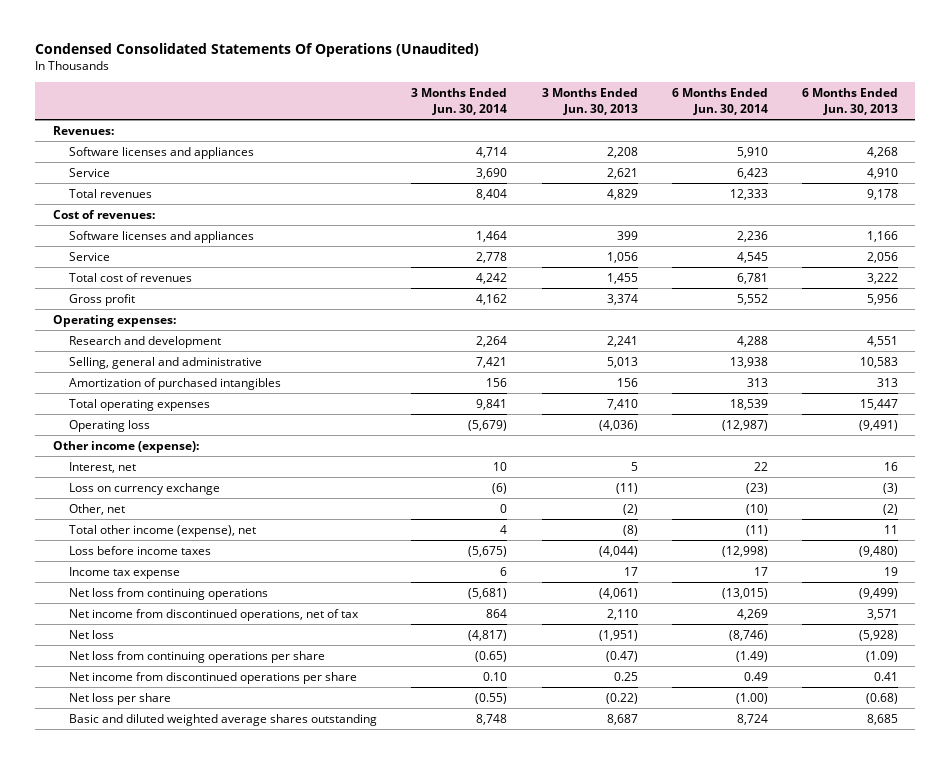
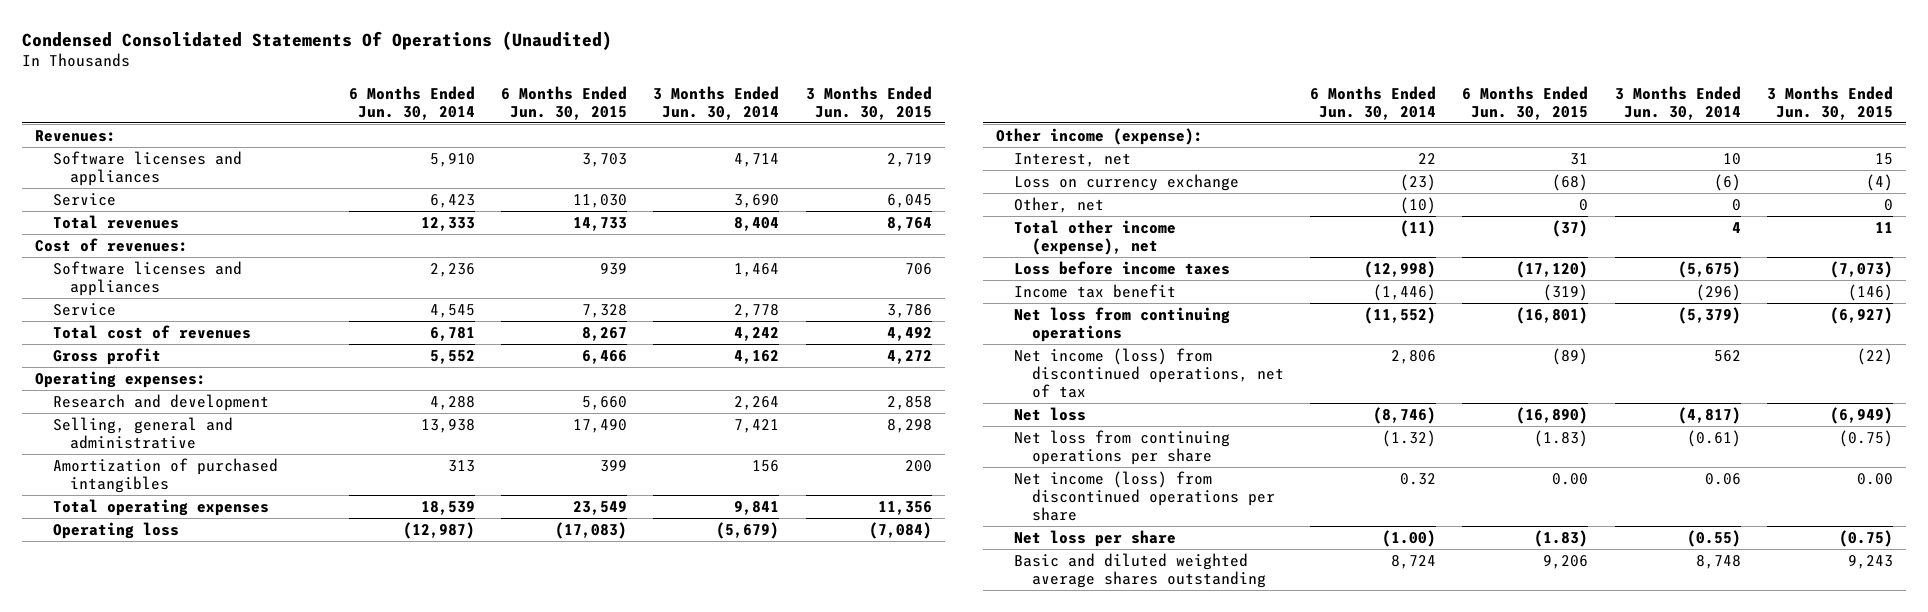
- | 3 Months Ended Jun. 30, 2014 | 3 Months Ended Jun. 30, 2013 | 6 Months Ended Jun. 30, 2014 | 6 Months Ended Jun. 30, 2013
+ | 6 Months Ended Jun. 30, 2014 | 6 Months Ended Jun. 30, 2015 | 3 Months Ended Jun. 30, 2014 | 3 Months Ended Jun. 30, 2015
- Income tax expense | 6 | 17 | 17 | 19
- Net loss from continuing operations | (5,681) | (4,061) | (13,015) | (9,499)
- Net income from discontinued operations, net of tax | 864 | 2,110 | 4,269 | 3,571
+ Income tax benefit | (1,446) | (319) | (296) | (146)
+ Net loss from continuing operations | (11,552) | (16,801) | (5,379) | (6,927)
+ Net income (loss) from discontinued operations, net of tax | 2,806 | (89) | 562 | (22)
- Net loss from continuing operations per share | (0.65) | (0.47) | (1.49) | (1.09)
- Net income from discontinued operations per share | 0.10 | 0.25 | 0.49 | 0.41
+ Net loss from continuing operations per share | (1.32) | (1.83) | (0.61) | (0.75)
+ Net income (loss) from discontinued operations per share | 0.32 | 0.00 | 0.06 | 0.00

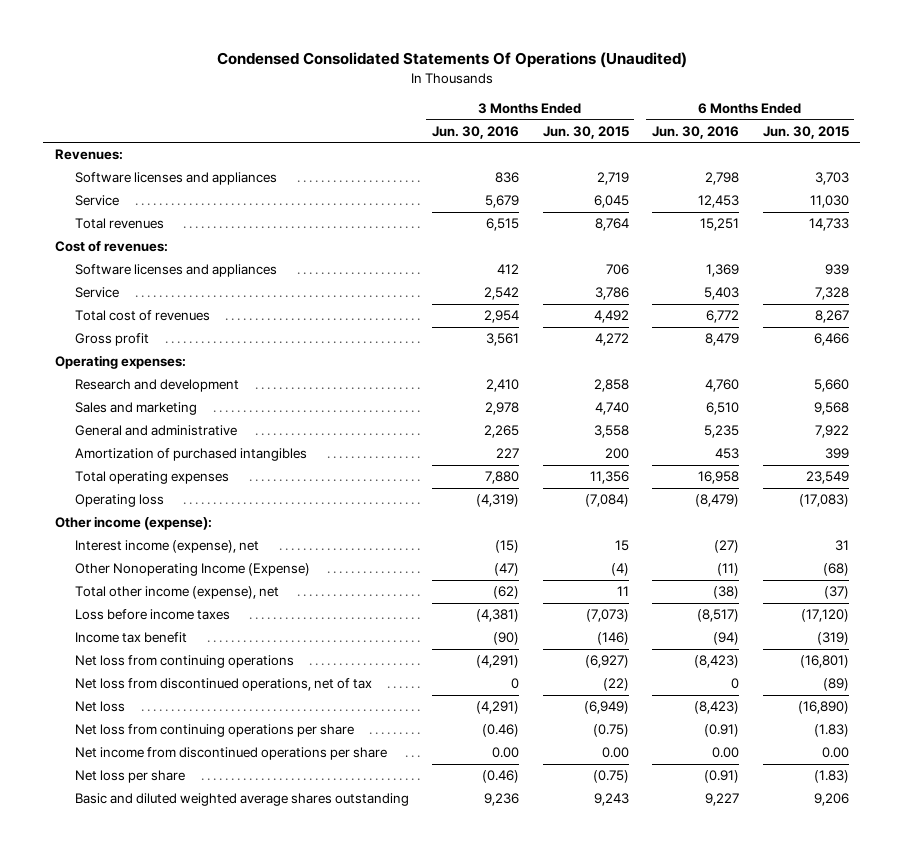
- | 6 Months Ended Jun. 30, 2014 | 6 Months Ended Jun. 30, 2015 | 3 Months Ended Jun. 30, 2014 | 3 Months Ended Jun. 30, 2015
+ | 3 Months Ended Jun. 30, 2016 | 3 Months Ended Jun. 30, 2015 | 6 Months Ended Jun. 30, 2016 | 6 Months Ended Jun. 30, 2015
- Selling, general and administrative | 13,938 | 17,490 | 7,421 | 8,298
+ Sales and marketing | 2,978 | 4,740 | 6,510 | 9,568
+ General and administrative | 2,265 | 3,558 | 5,235 | 7,922
- Interest, net | 22 | 31 | 10 | 15
- Loss on currency exchange | (23) | (68) | (6) | (4)
- Other, net | (10) | 0 | 0 | 0
+ Interest income (expense), net | (15) | 15 | (27) | 31
+ Other Nonoperating Income (Expense) | (47) | (4) | (11) | (68)
- Net income (loss) from discontinued operations, net of tax | 2,806 | (89) | 562 | (22)
+ Net loss from discontinued operations, net of tax | 0 | (22) | 0 | (89)
- Net income (loss) from discontinued operations per share | 0.32 | 0.00 | 0.06 | 0.00
+ Net income from discontinued operations per share | 0.00 | 0.00 | 0.00 | 0.00

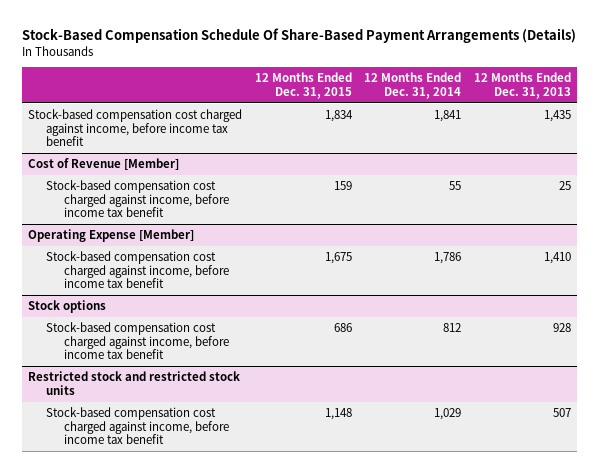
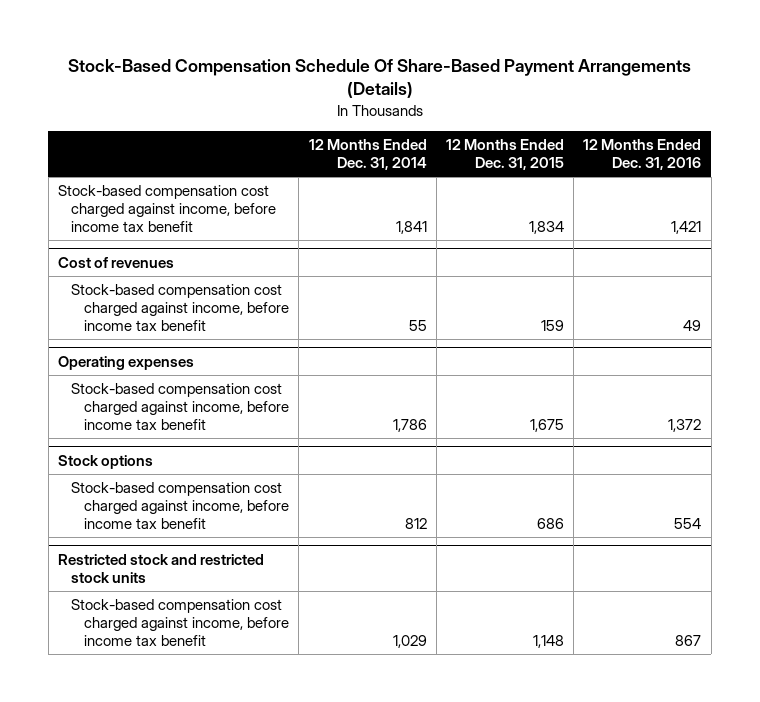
- | 12 Months Ended Dec. 31, 2015 | 12 Months Ended Dec. 31, 2014 | 12 Months Ended Dec. 31, 2013
+ | 12 Months Ended Dec. 31, 2014 | 12 Months Ended Dec. 31, 2015 | 12 Months Ended Dec. 31, 2016
- Cost of Revenue [Member]
+ Cost of revenues
- Operating Expense [Member]
+ Operating expenses

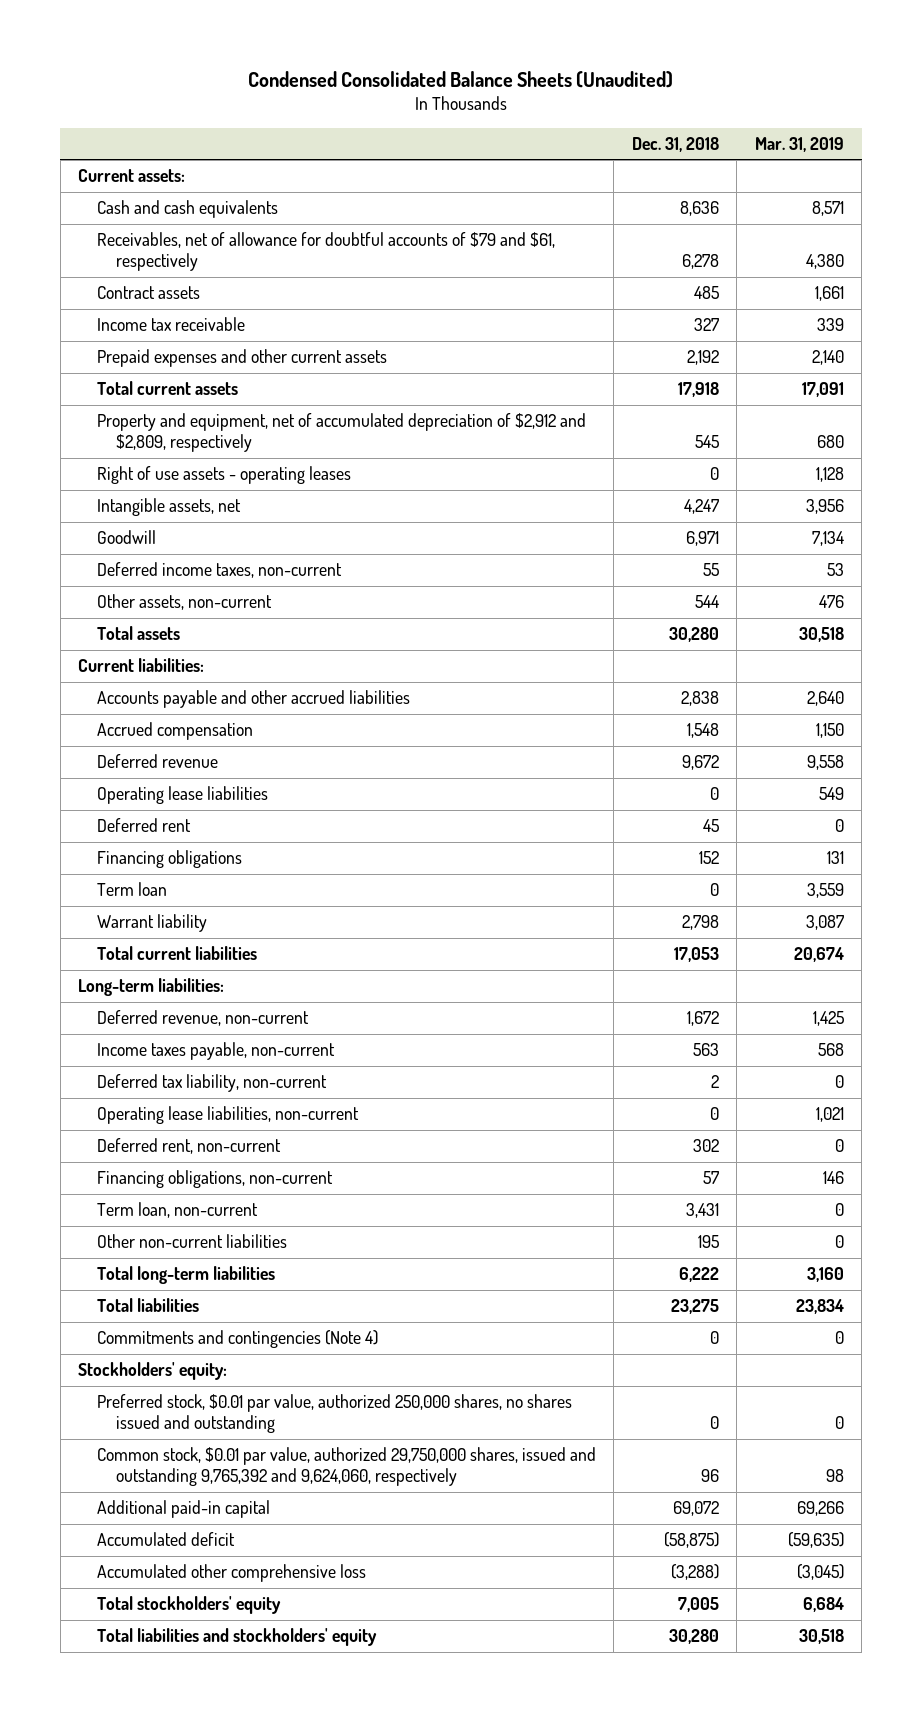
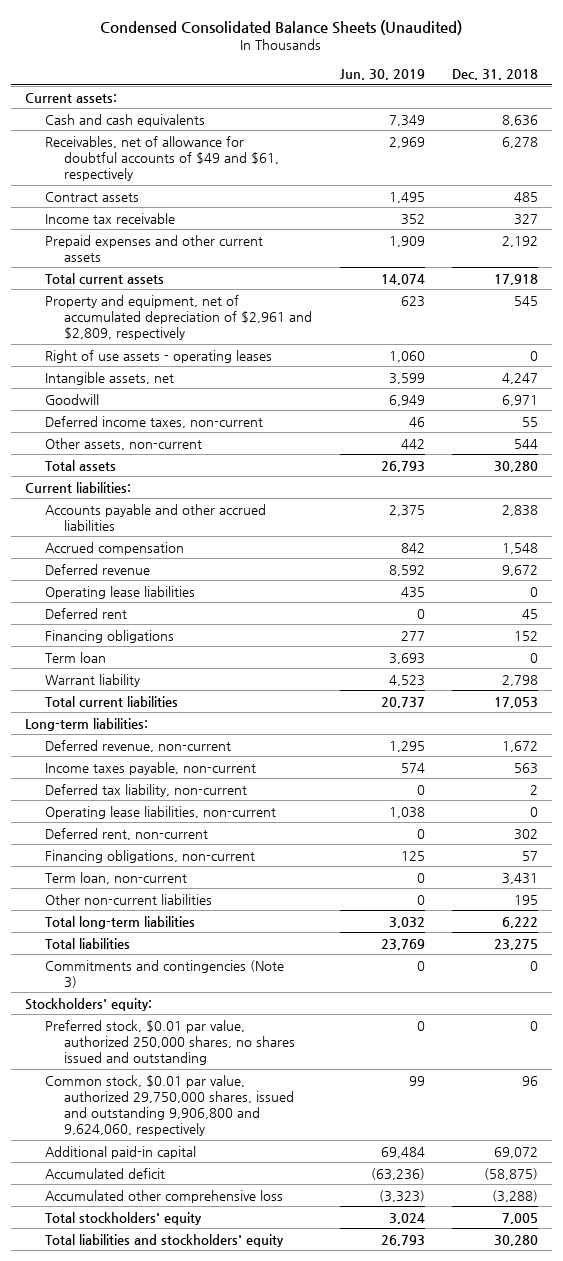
- | Dec. 31, 2018 | Mar. 31, 2019
+ | Jun. 30, 2019 | Dec. 31, 2018
- Receivables, net of allowance for doubtful accounts of $79 and $61, respectively | 6,278 | 4,380
+ Receivables, net of allowance for doubtful accounts of $49 and $61, respectively | 2,969 | 6,278
- Property and equipment, net of accumulated depreciation of $2,912 and $2,809, respectively | 545 | 680
+ Property and equipment, net of accumulated depreciation of $2,961 and $2,809, respectively | 623 | 545
- Commitments and contingencies (Note 4) | 0 | 0
+ Commitments and contingencies (Note 3) | 0 | 0
- Common stock, $0.01 par value, authorized 29,750,000 shares, issued and outstanding 9,765,392 and 9,624,060, respectively | 96 | 98
+ Common stock, $0.01 par value, authorized 29,750,000 shares, issued and outstanding 9,906,800 and 9,624,060, respectively | 99 | 96

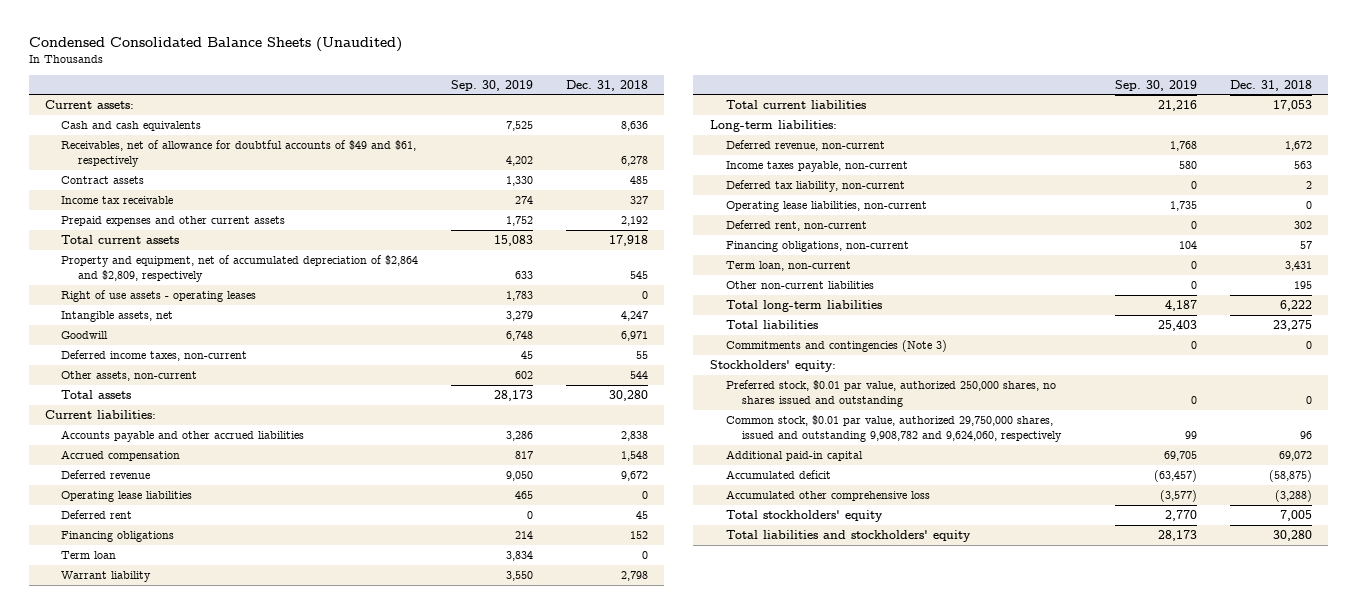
- | Jun. 30, 2019 | Dec. 31, 2018
+ | Sep. 30, 2019 | Dec. 31, 2018
- Property and equipment, net of accumulated depreciation of $2,961 and $2,809, respectively | 623 | 545
+ Property and equipment, net of accumulated depreciation of $2,864 and $2,809, respectively | 633 | 545
- Common stock, $0.01 par value, authorized 29,750,000 shares, issued and outstanding 9,906,800 and 9,624,060, respectively | 99 | 96
+ Common stock, $0.01 par value, authorized 29,750,000 shares, issued and outstanding 9,908,782 and 9,624,060, respectively | 99 | 96

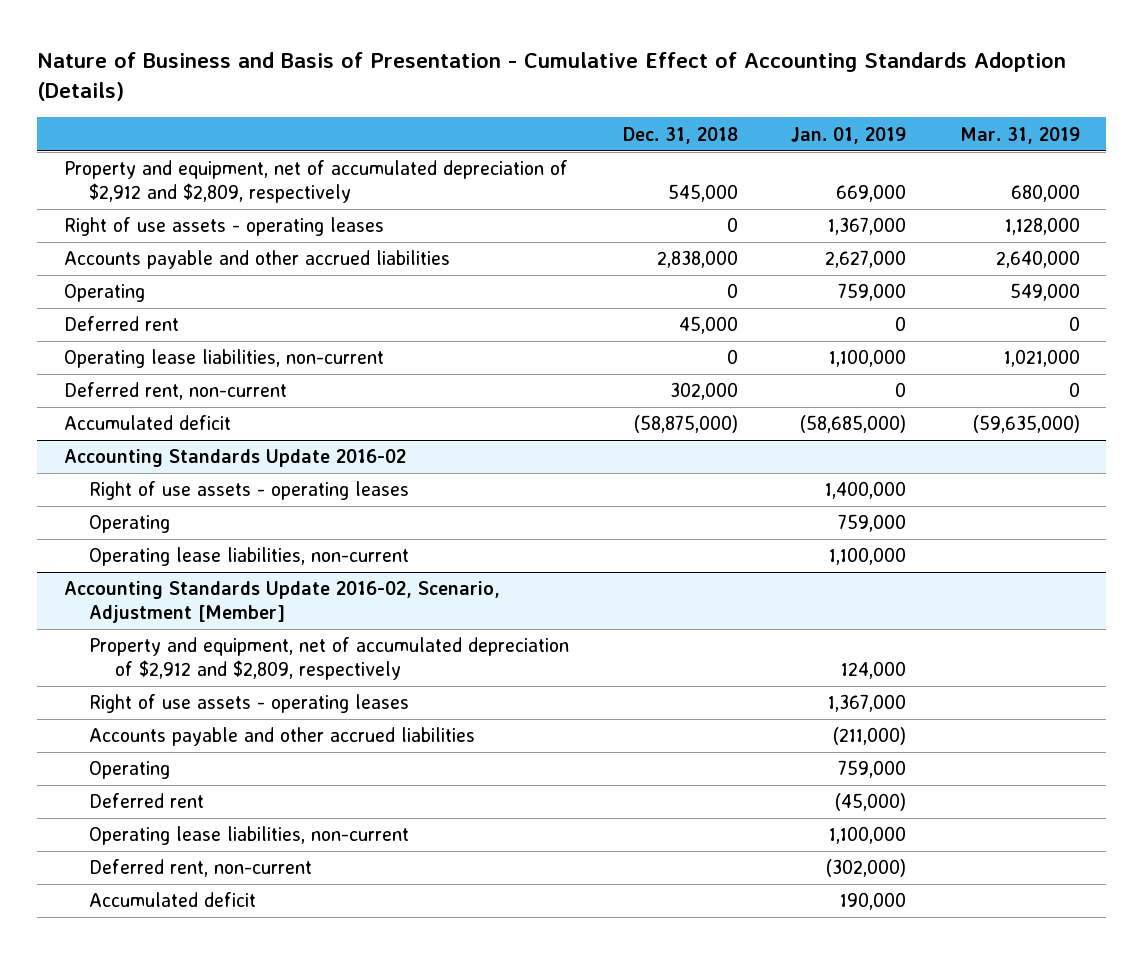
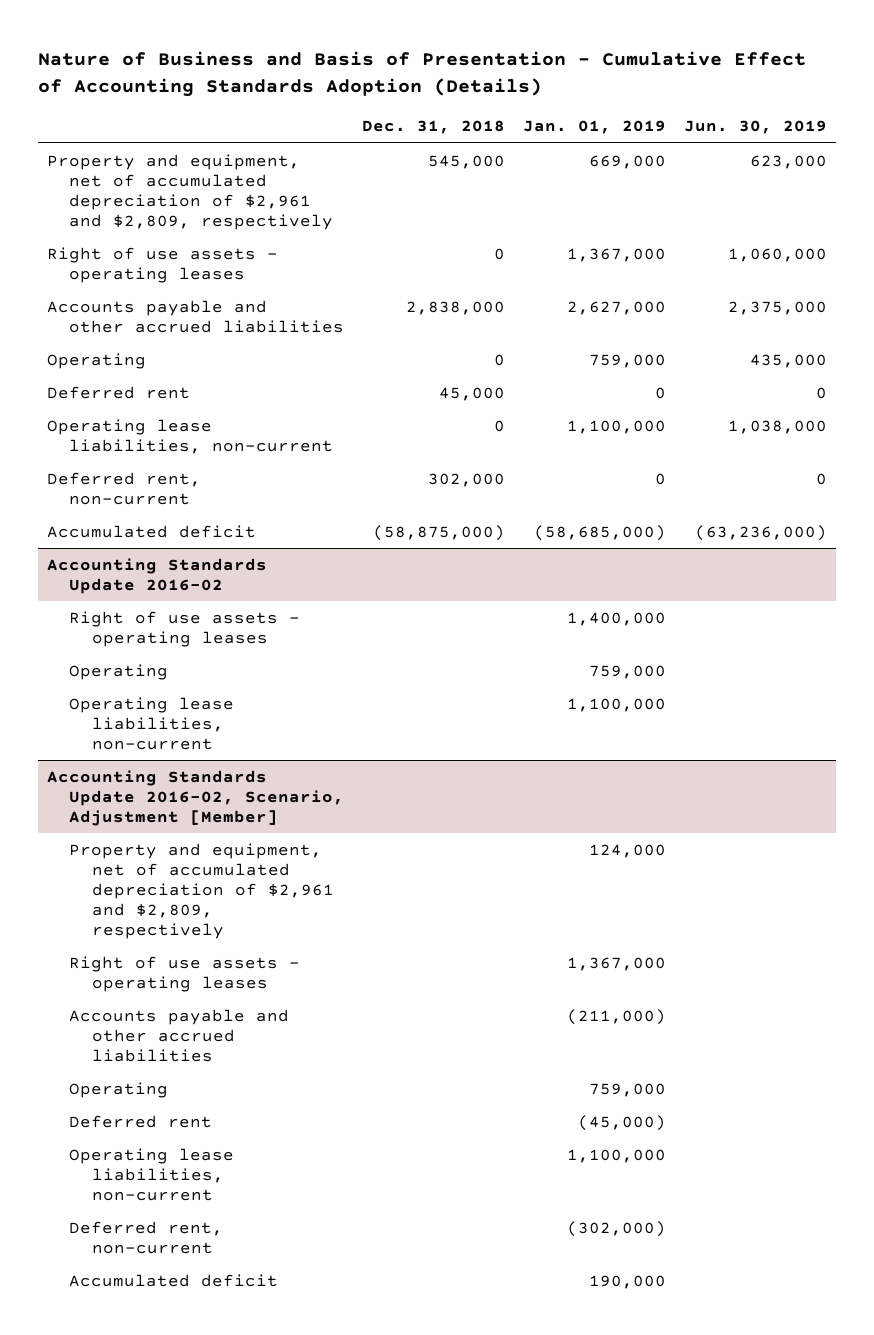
- | Dec. 31, 2018 | Jan. 01, 2019 | Mar. 31, 2019
+ | Dec. 31, 2018 | Jan. 01, 2019 | Jun. 30, 2019
- Property and equipment, net of accumulated depreciation of $2,912 and $2,809, respectively | 545,000 | 669,000 | 680,000
+ Property and equipment, net of accumulated depreciation of $2,961 and $2,809, respectively | 545,000 | 669,000 | 623,000
@ Accounting Standards Update 2016-02, Scenario, Adjustment [Member]
- Property and equipment, net of accumulated depreciation of $2,912 and $2,809, respectively | | 124,000 |
+ Property and equipment, net of accumulated depreciation of $2,961 and $2,809, respectively | | 124,000 |

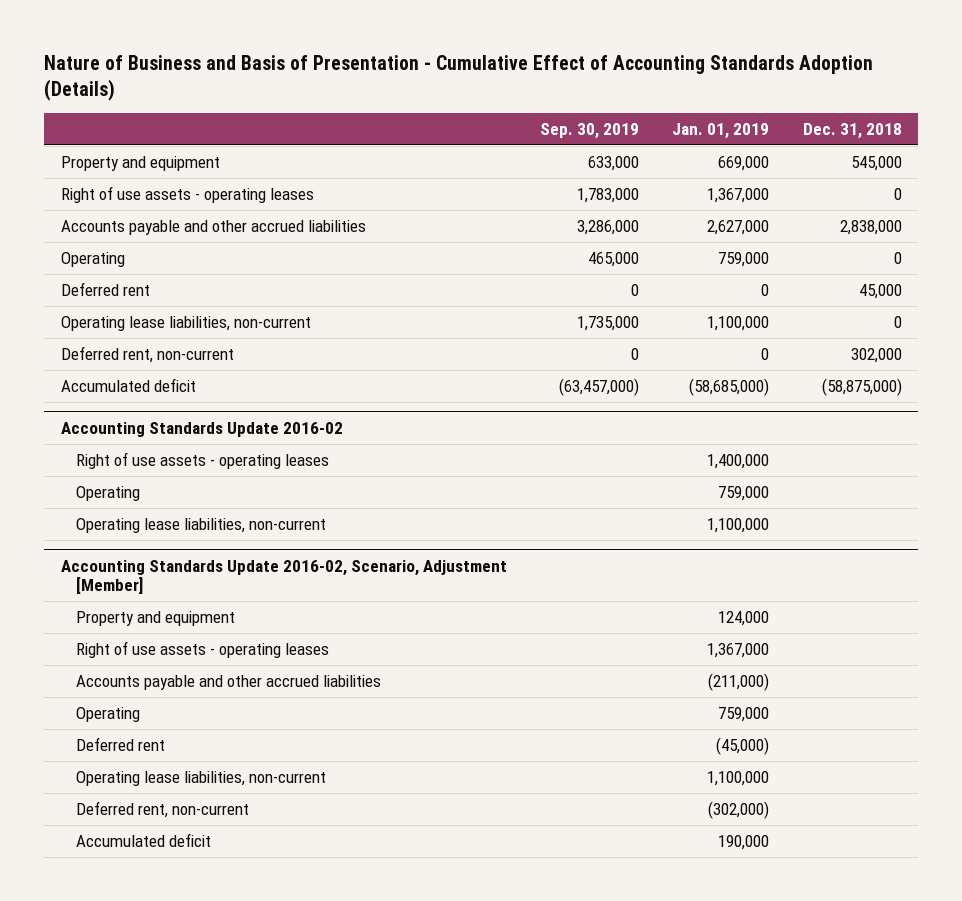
- | Dec. 31, 2018 | Jan. 01, 2019 | Jun. 30, 2019
+ | Sep. 30, 2019 | Jan. 01, 2019 | Dec. 31, 2018
- Property and equipment, net of accumulated depreciation of $2,961 and $2,809, respectively | 545,000 | 669,000 | 623,000
+ Property and equipment | 633,000 | 669,000 | 545,000
@ Accounting Standards Update 2016-02, Scenario, Adjustment [Member]
- Property and equipment, net of accumulated depreciation of $2,961 and $2,809, respectively | | 124,000 |
+ Property and equipment | | 124,000 |

